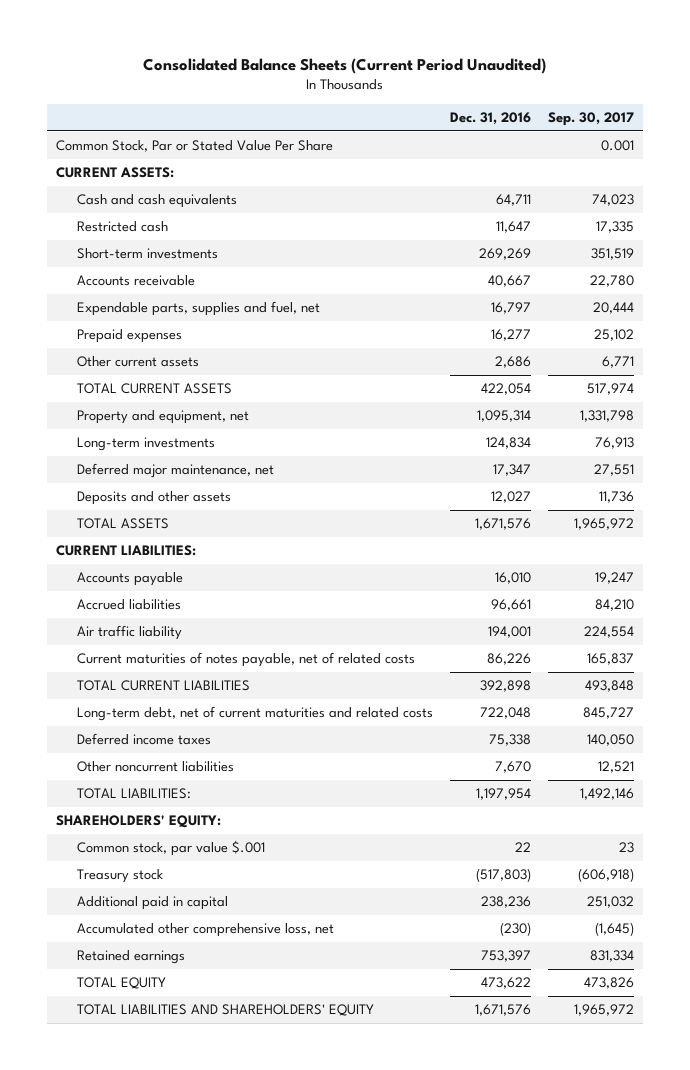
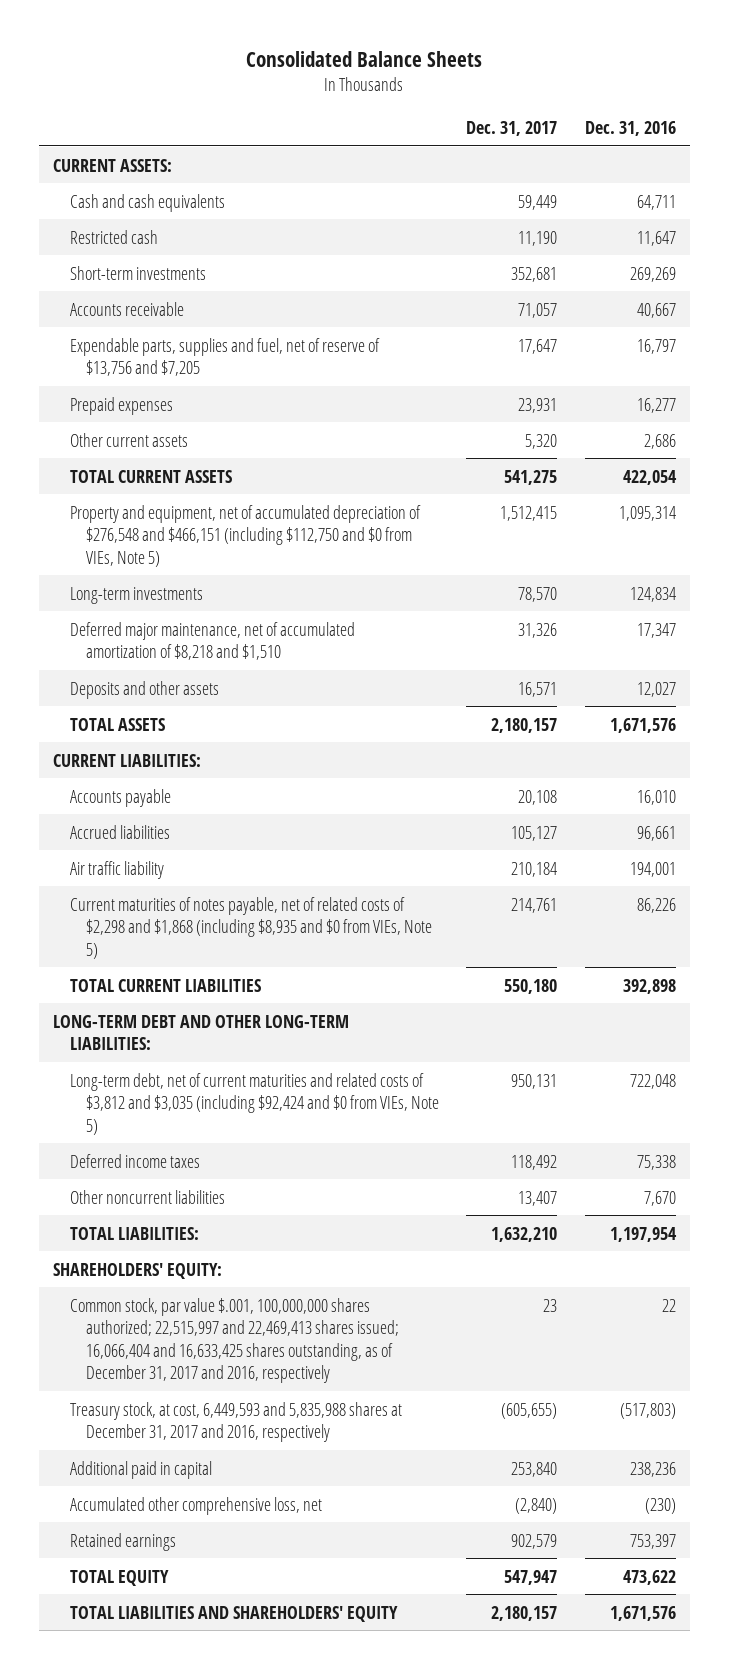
- Consolidated Balance Sheets (Current Period Unaudited)
+ Consolidated Balance Sheets
- | Dec. 31, 2016 | Sep. 30, 2017
+ | Dec. 31, 2017 | Dec. 31, 2016
- Common Stock, Par or Stated Value Per Share | | 0.001
- Expendable parts, supplies and fuel, net | 16,797 | 20,444
+ Expendable parts, supplies and fuel, net of reserve of $13,756 and $7,205 | 17,647 | 16,797
- Property and equipment, net | 1,095,314 | 1,331,798
+ Property and equipment, net of accumulated depreciation of $276,548 and $466,151 (including $112,750 and $0 from VIEs, Note 5) | 1,512,415 | 1,095,314
- Deferred major maintenance, net | 17,347 | 27,551
+ Deferred major maintenance, net of accumulated amortization of $8,218 and $1,510 | 31,326 | 17,347
- Current maturities of notes payable, net of related costs | 86,226 | 165,837
+ Current maturities of notes payable, net of related costs of $2,298 and $1,868 (including $8,935 and $0 from VIEs, Note 5) | 214,761 | 86,226
- Long-term debt, net of current maturities and related costs | 722,048 | 845,727
+ LONG-TERM DEBT AND OTHER LONG-TERM LIABILITIES:
+ Long-term debt, net of current maturities and related costs of $3,812 and $3,035 (including $92,424 and $0 from VIEs, Note 5) | 950,131 | 722,048
- Common stock, par value $.001 | 22 | 23
- Treasury stock | (517,803) | (606,918)
+ Common stock, par value $.001, 100,000,000 shares authorized; 22,515,997 and 22,469,413 shares issued; 16,066,404 and 16,633,425 shares outstanding, as of December 31, 2017 and 2016, respectively | 23 | 22
+ Treasury stock, at cost, 6,449,593 and 5,835,988 shares at December 31, 2017 and 2016, respectively | (605,655) | (517,803)

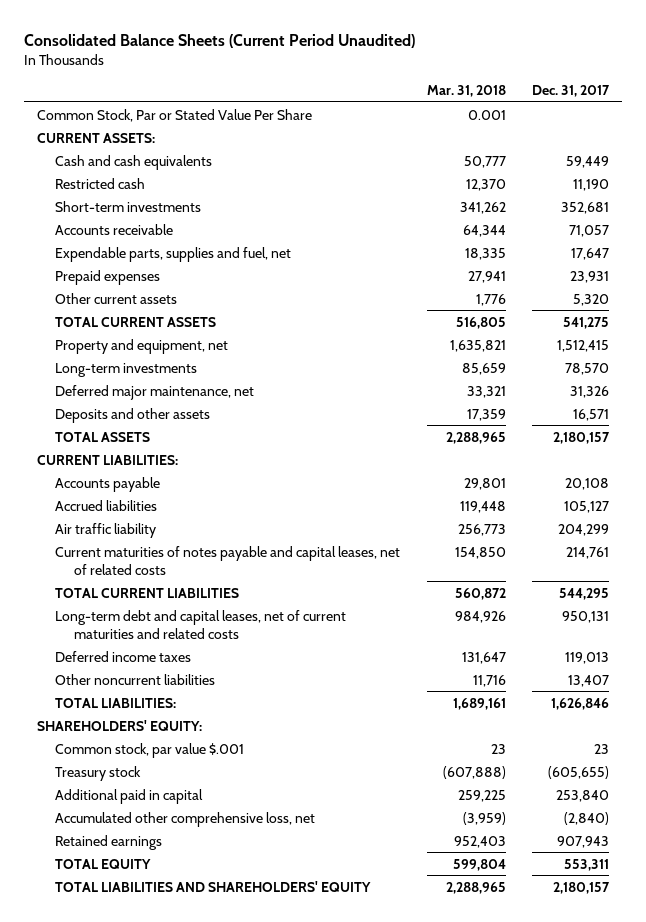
- Consolidated Balance Sheets
+ Consolidated Balance Sheets (Current Period Unaudited)
- | Dec. 31, 2017 | Dec. 31, 2016
+ | Mar. 31, 2018 | Dec. 31, 2017
+ Common Stock, Par or Stated Value Per Share | 0.001 |
- Expendable parts, supplies and fuel, net of reserve of $13,756 and $7,205 | 17,647 | 16,797
+ Expendable parts, supplies and fuel, net | 18,335 | 17,647
- Property and equipment, net of accumulated depreciation of $276,548 and $466,151 (including $112,750 and $0 from VIEs, Note 5) | 1,512,415 | 1,095,314
+ Property and equipment, net | 1,635,821 | 1,512,415
- Deferred major maintenance, net of accumulated amortization of $8,218 and $1,510 | 31,326 | 17,347
+ Deferred major maintenance, net | 33,321 | 31,326
- Air traffic liability | 210,184 | 194,001
- Current maturities of notes payable, net of related costs of $2,298 and $1,868 (including $8,935 and $0 from VIEs, Note 5) | 214,761 | 86,226
- TOTAL CURRENT LIABILITIES | 550,180 | 392,898
- LONG-TERM DEBT AND OTHER LONG-TERM LIABILITIES:
- Long-term debt, net of current maturities and related costs of $3,812 and $3,035 (including $92,424 and $0 from VIEs, Note 5) | 950,131 | 722,048
- Deferred income taxes | 118,492 | 75,338
+ Air traffic liability | 256,773 | 204,299
+ Current maturities of notes payable and capital leases, net of related costs | 154,850 | 214,761
+ TOTAL CURRENT LIABILITIES | 560,872 | 544,295
+ Long-term debt and capital leases, net of current maturities and related costs | 984,926 | 950,131
+ Deferred income taxes | 131,647 | 119,013
- TOTAL LIABILITIES: | 1,632,210 | 1,197,954
+ TOTAL LIABILITIES: | 1,689,161 | 1,626,846
- Common stock, par value $.001, 100,000,000 shares authorized; 22,515,997 and 22,469,413 shares issued; 16,066,404 and 16,633,425 shares outstanding, as of December 31, 2017 and 2016, respectively | 23 | 22
- Treasury stock, at cost, 6,449,593 and 5,835,988 shares at December 31, 2017 and 2016, respectively | (605,655) | (517,803)
+ Common stock, par value $.001 | 23 | 23
+ Treasury stock | (607,888) | (605,655)
- Retained earnings | 902,579 | 753,397
- TOTAL EQUITY | 547,947 | 473,622
+ Retained earnings | 952,403 | 907,943
+ TOTAL EQUITY | 599,804 | 553,311

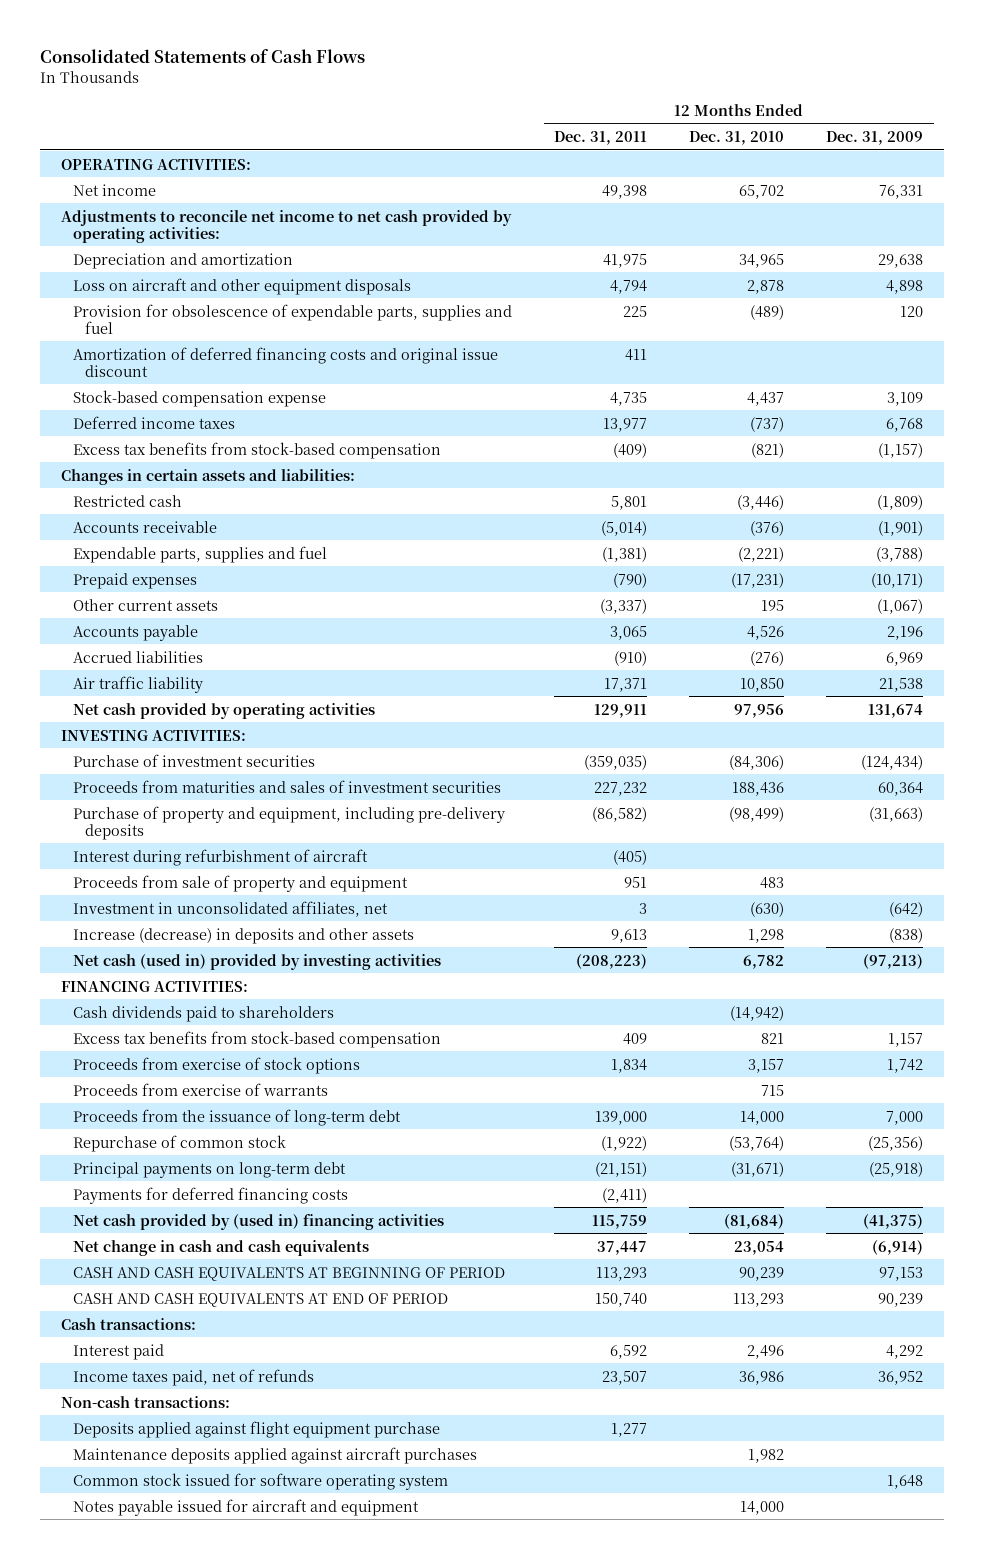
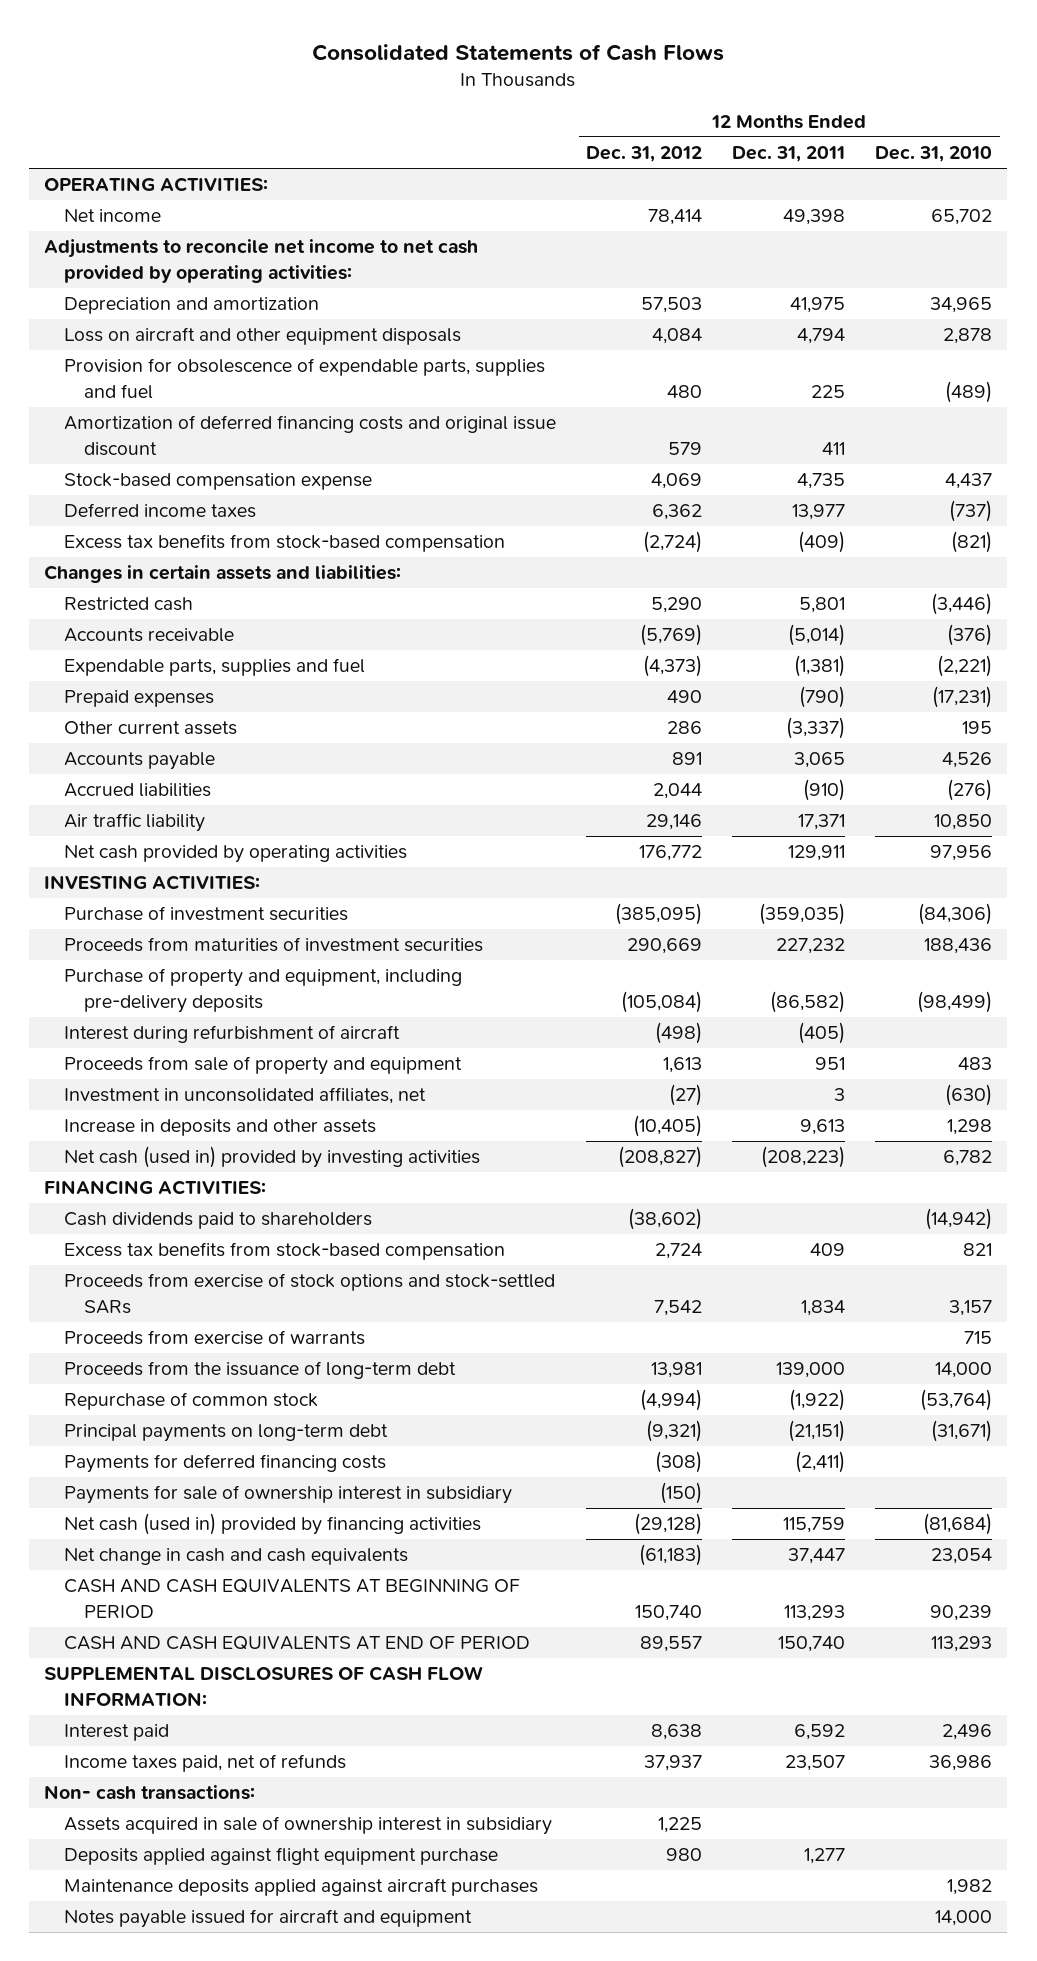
- | 12 Months Ended Dec. 31, 2011 | 12 Months Ended Dec. 31, 2010 | 12 Months Ended Dec. 31, 2009
+ | 12 Months Ended Dec. 31, 2012 | 12 Months Ended Dec. 31, 2011 | 12 Months Ended Dec. 31, 2010
- Proceeds from maturities and sales of investment securities | 227,232 | 188,436 | 60,364
+ Proceeds from maturities of investment securities | 290,669 | 227,232 | 188,436
- Increase (decrease) in deposits and other assets | 9,613 | 1,298 | (838)
+ Increase in deposits and other assets | (10,405) | 9,613 | 1,298
- Proceeds from exercise of stock options | 1,834 | 3,157 | 1,742
+ Proceeds from exercise of stock options and stock-settled SARs | 7,542 | 1,834 | 3,157
- Net cash provided by (used in) financing activities | 115,759 | (81,684) | (41,375)
+ Payments for sale of ownership interest in subsidiary | (150) | |
+ Net cash (used in) provided by financing activities | (29,128) | 115,759 | (81,684)
- Cash transactions:
+ SUPPLEMENTAL DISCLOSURES OF CASH FLOW INFORMATION:
- Non-cash transactions:
+ Non- cash transactions:
+ Assets acquired in sale of ownership interest in subsidiary | 1,225 | |
- Common stock issued for software operating system | | | 1,648

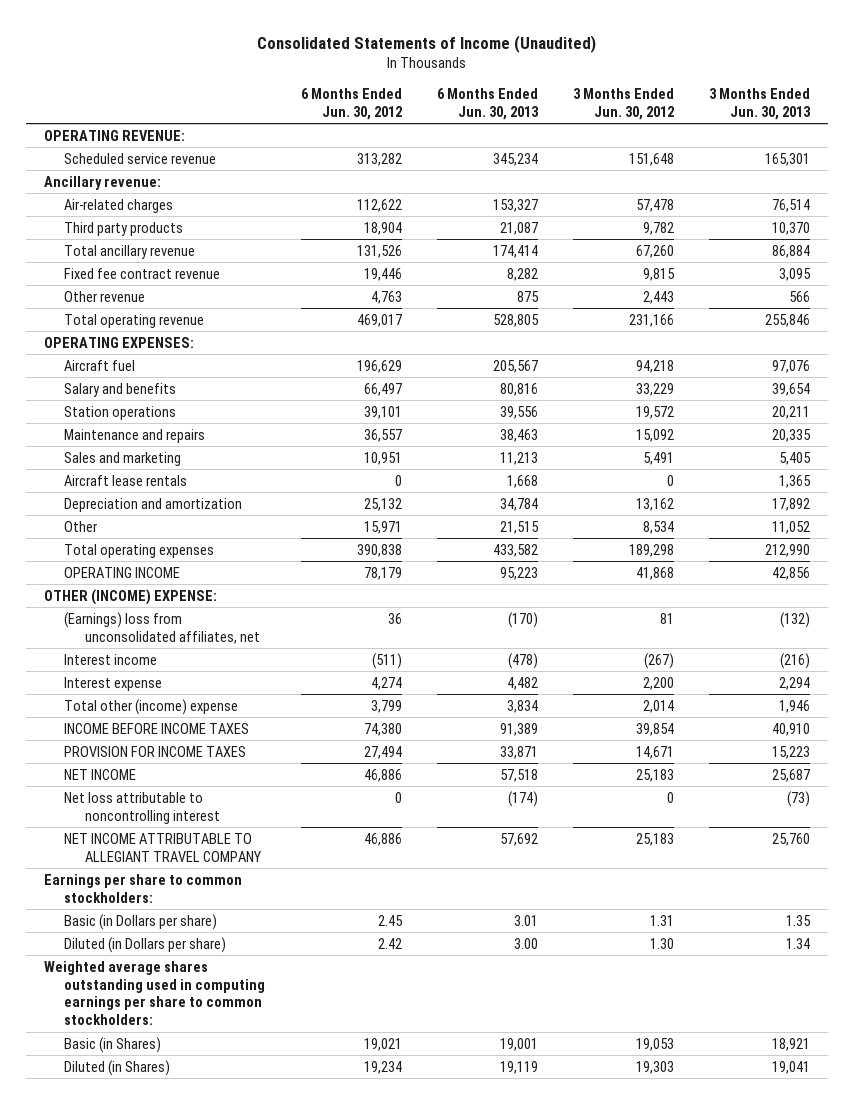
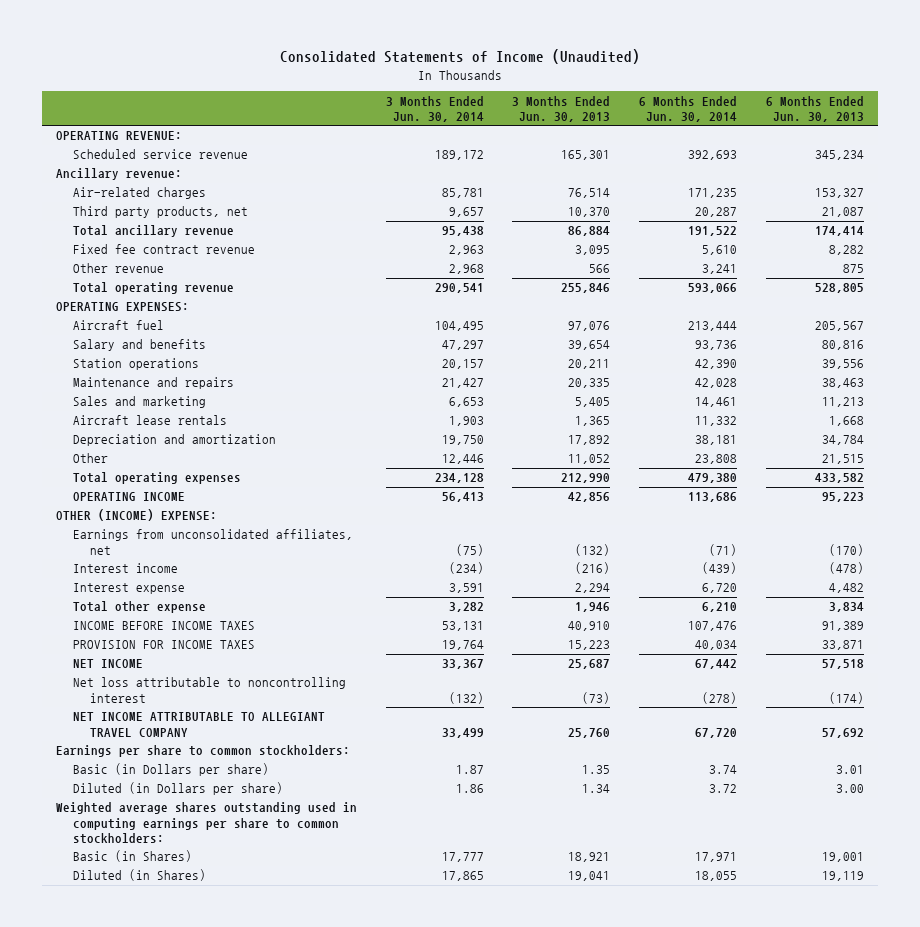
- | 6 Months Ended Jun. 30, 2012 | 6 Months Ended Jun. 30, 2013 | 3 Months Ended Jun. 30, 2012 | 3 Months Ended Jun. 30, 2013
+ | 3 Months Ended Jun. 30, 2014 | 3 Months Ended Jun. 30, 2013 | 6 Months Ended Jun. 30, 2014 | 6 Months Ended Jun. 30, 2013
- Third party products | 18,904 | 21,087 | 9,782 | 10,370
+ Third party products, net | 9,657 | 10,370 | 20,287 | 21,087
- (Earnings) loss from unconsolidated affiliates, net | 36 | (170) | 81 | (132)
+ Earnings from unconsolidated affiliates, net | (75) | (132) | (71) | (170)
- Total other (income) expense | 3,799 | 3,834 | 2,014 | 1,946
+ Total other expense | 3,282 | 1,946 | 6,210 | 3,834

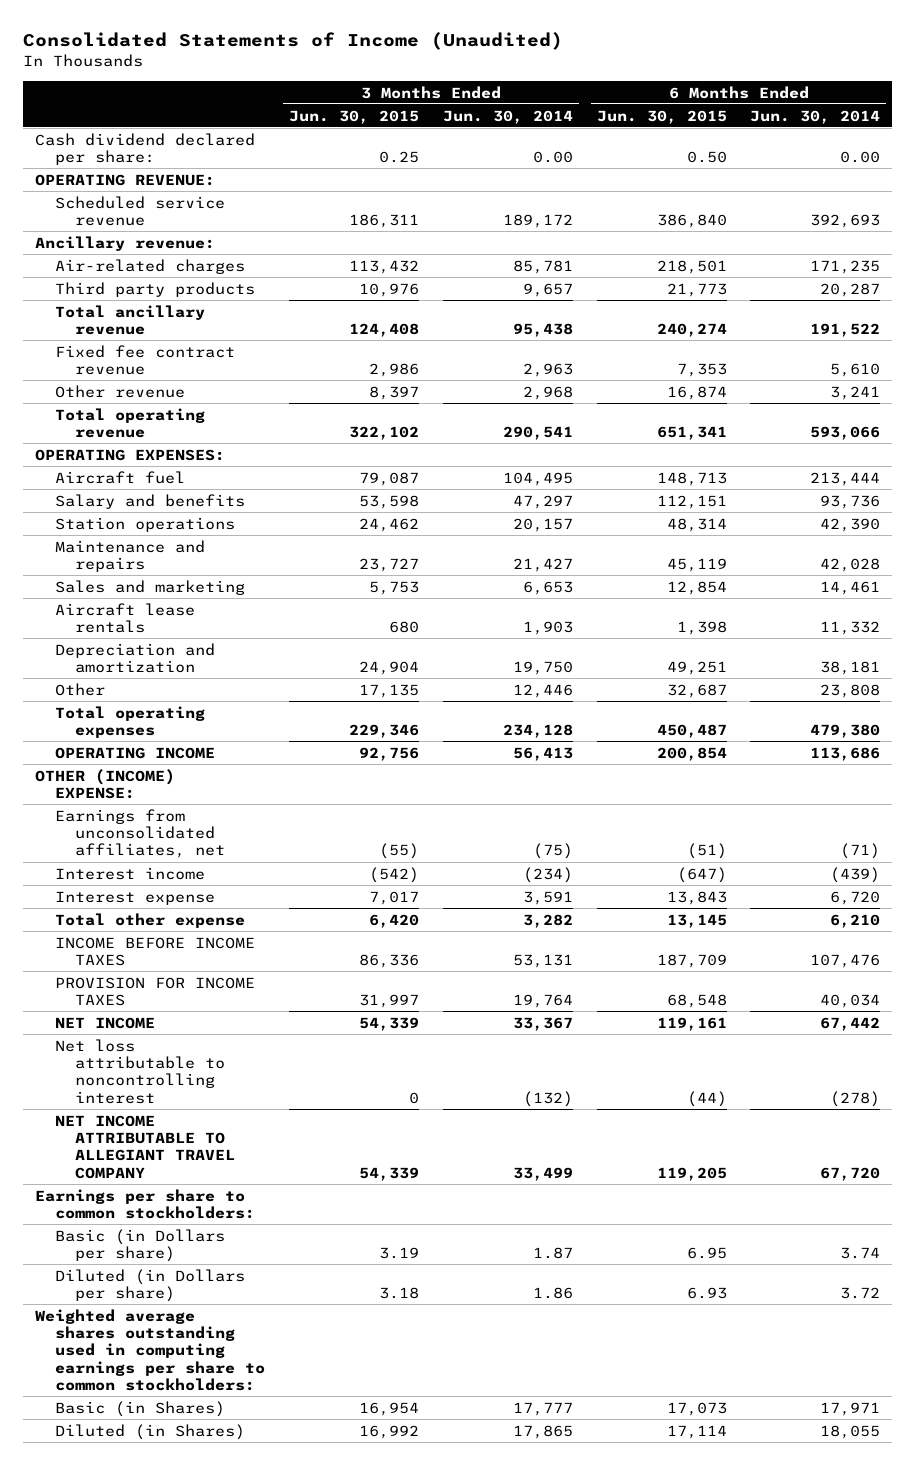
- | 3 Months Ended Jun. 30, 2014 | 3 Months Ended Jun. 30, 2013 | 6 Months Ended Jun. 30, 2014 | 6 Months Ended Jun. 30, 2013
+ | 3 Months Ended Jun. 30, 2015 | 3 Months Ended Jun. 30, 2014 | 6 Months Ended Jun. 30, 2015 | 6 Months Ended Jun. 30, 2014
+ Cash dividend declared per share: | 0.25 | 0.00 | 0.50 | 0.00
- Third party products, net | 9,657 | 10,370 | 20,287 | 21,087
+ Third party products | 10,976 | 9,657 | 21,773 | 20,287

